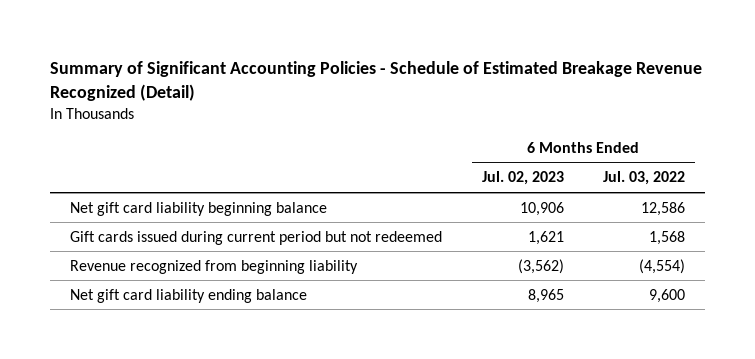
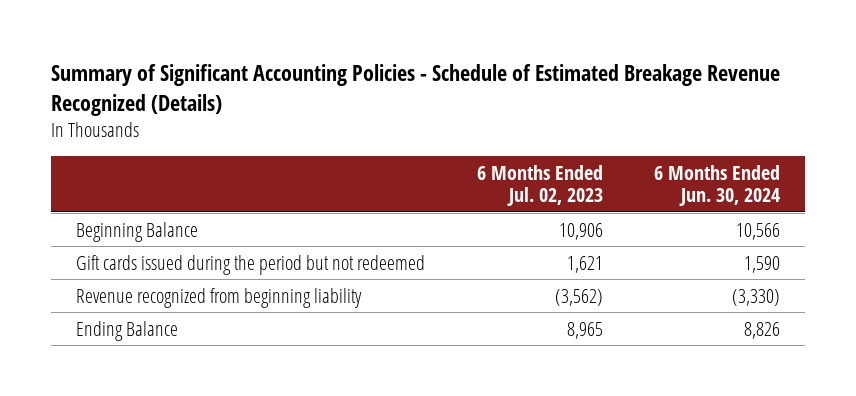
- Summary of Significant Accounting Policies - Schedule of Estimated Breakage Revenue Recognized (Detail)
+ Summary of Significant Accounting Policies - Schedule of Estimated Breakage Revenue Recognized (Details)
- | 6 Months Ended Jul. 02, 2023 | 6 Months Ended Jul. 03, 2022
+ | 6 Months Ended Jul. 02, 2023 | 6 Months Ended Jun. 30, 2024
- Net gift card liability beginning balance | 10,906 | 12,586
- Gift cards issued during current period but not redeemed | 1,621 | 1,568
+ Beginning Balance | 10,906 | 10,566
+ Gift cards issued during the period but not redeemed | 1,621 | 1,590
- Net gift card liability ending balance | 8,965 | 9,600
+ Ending Balance | 8,965 | 8,826

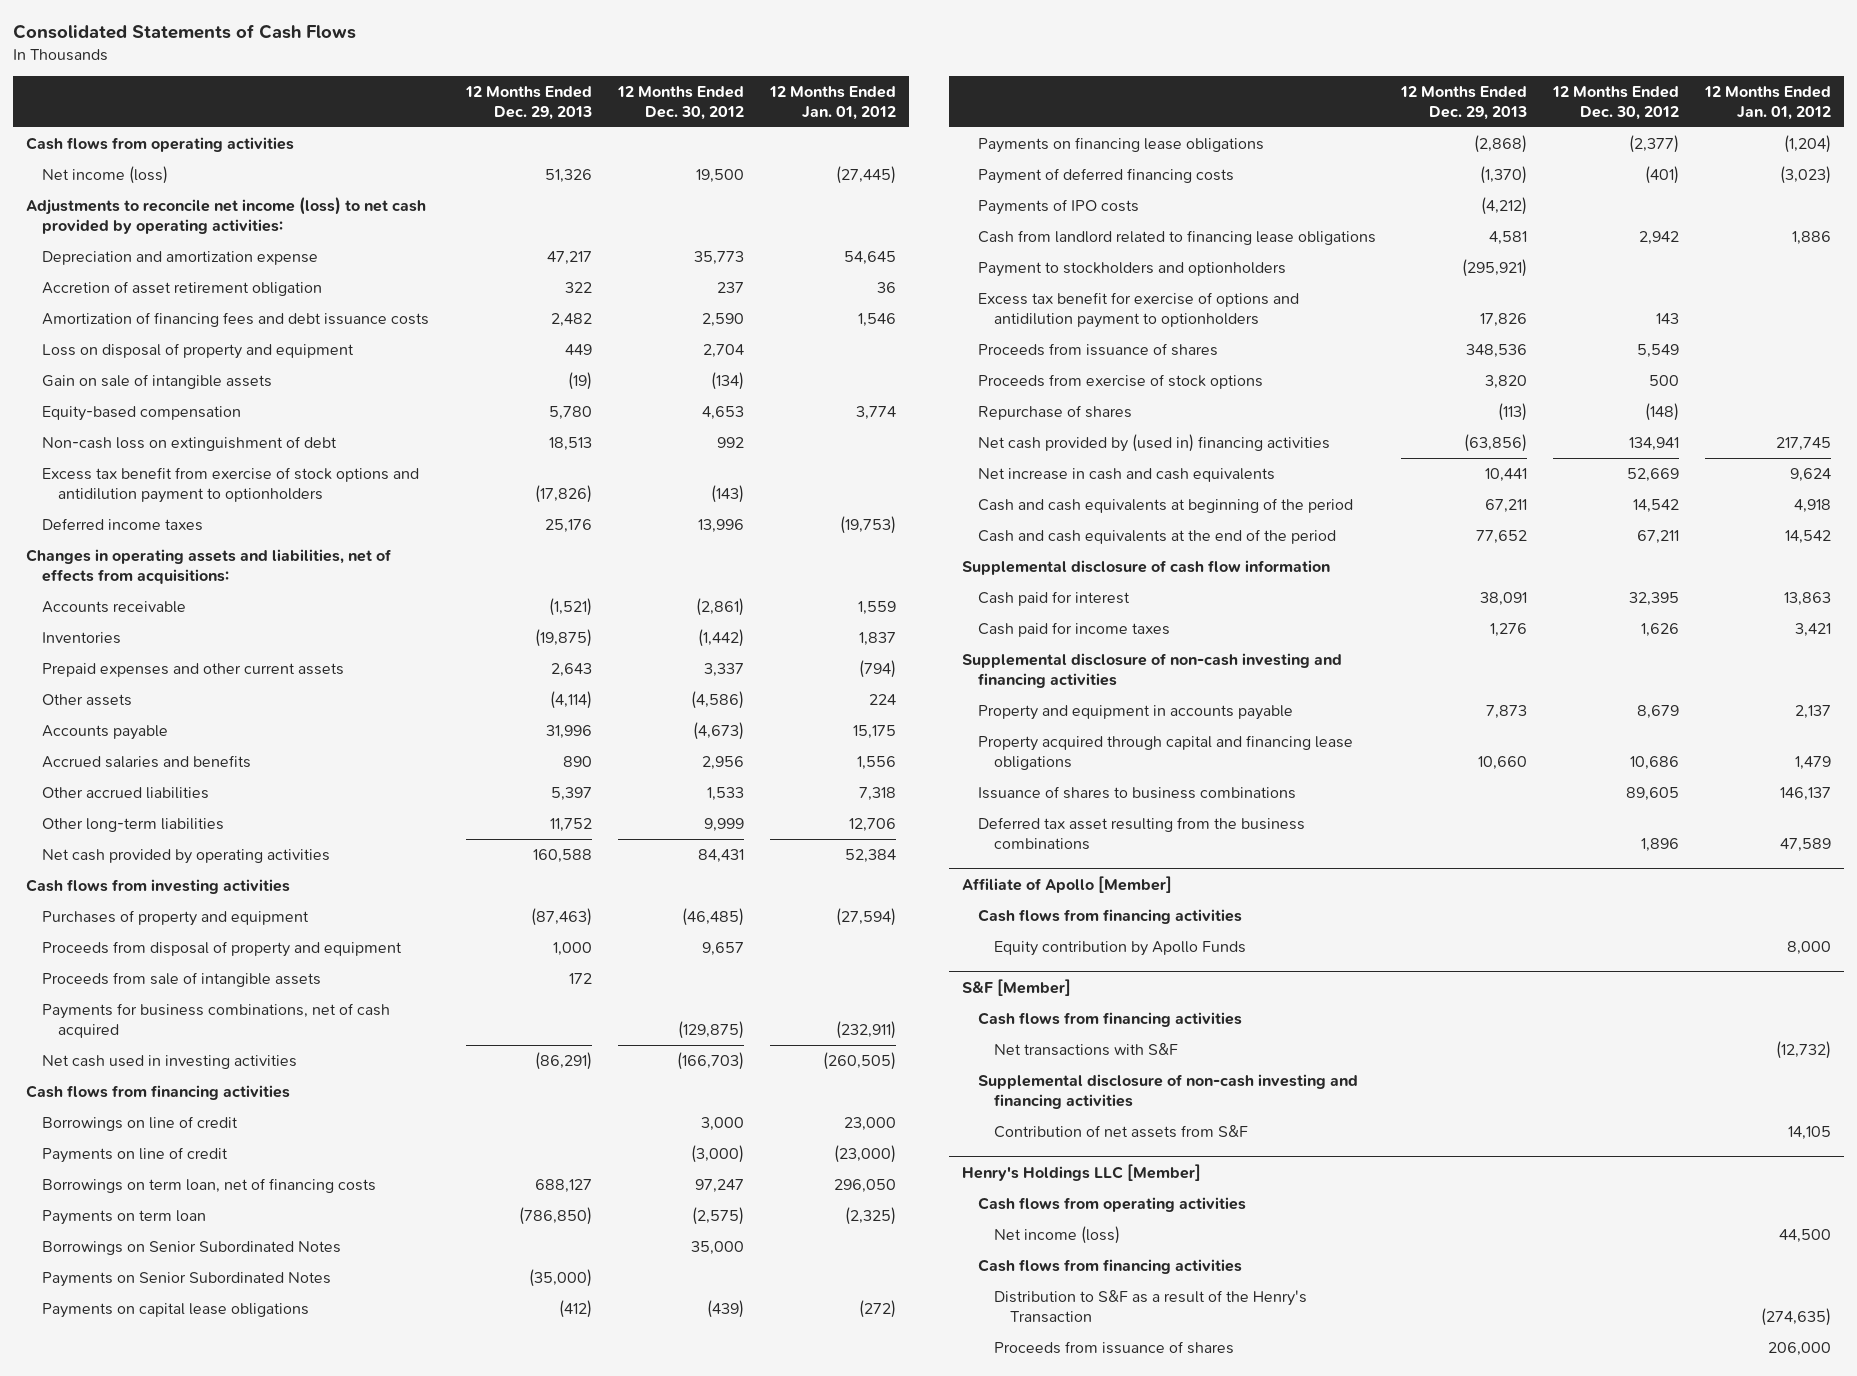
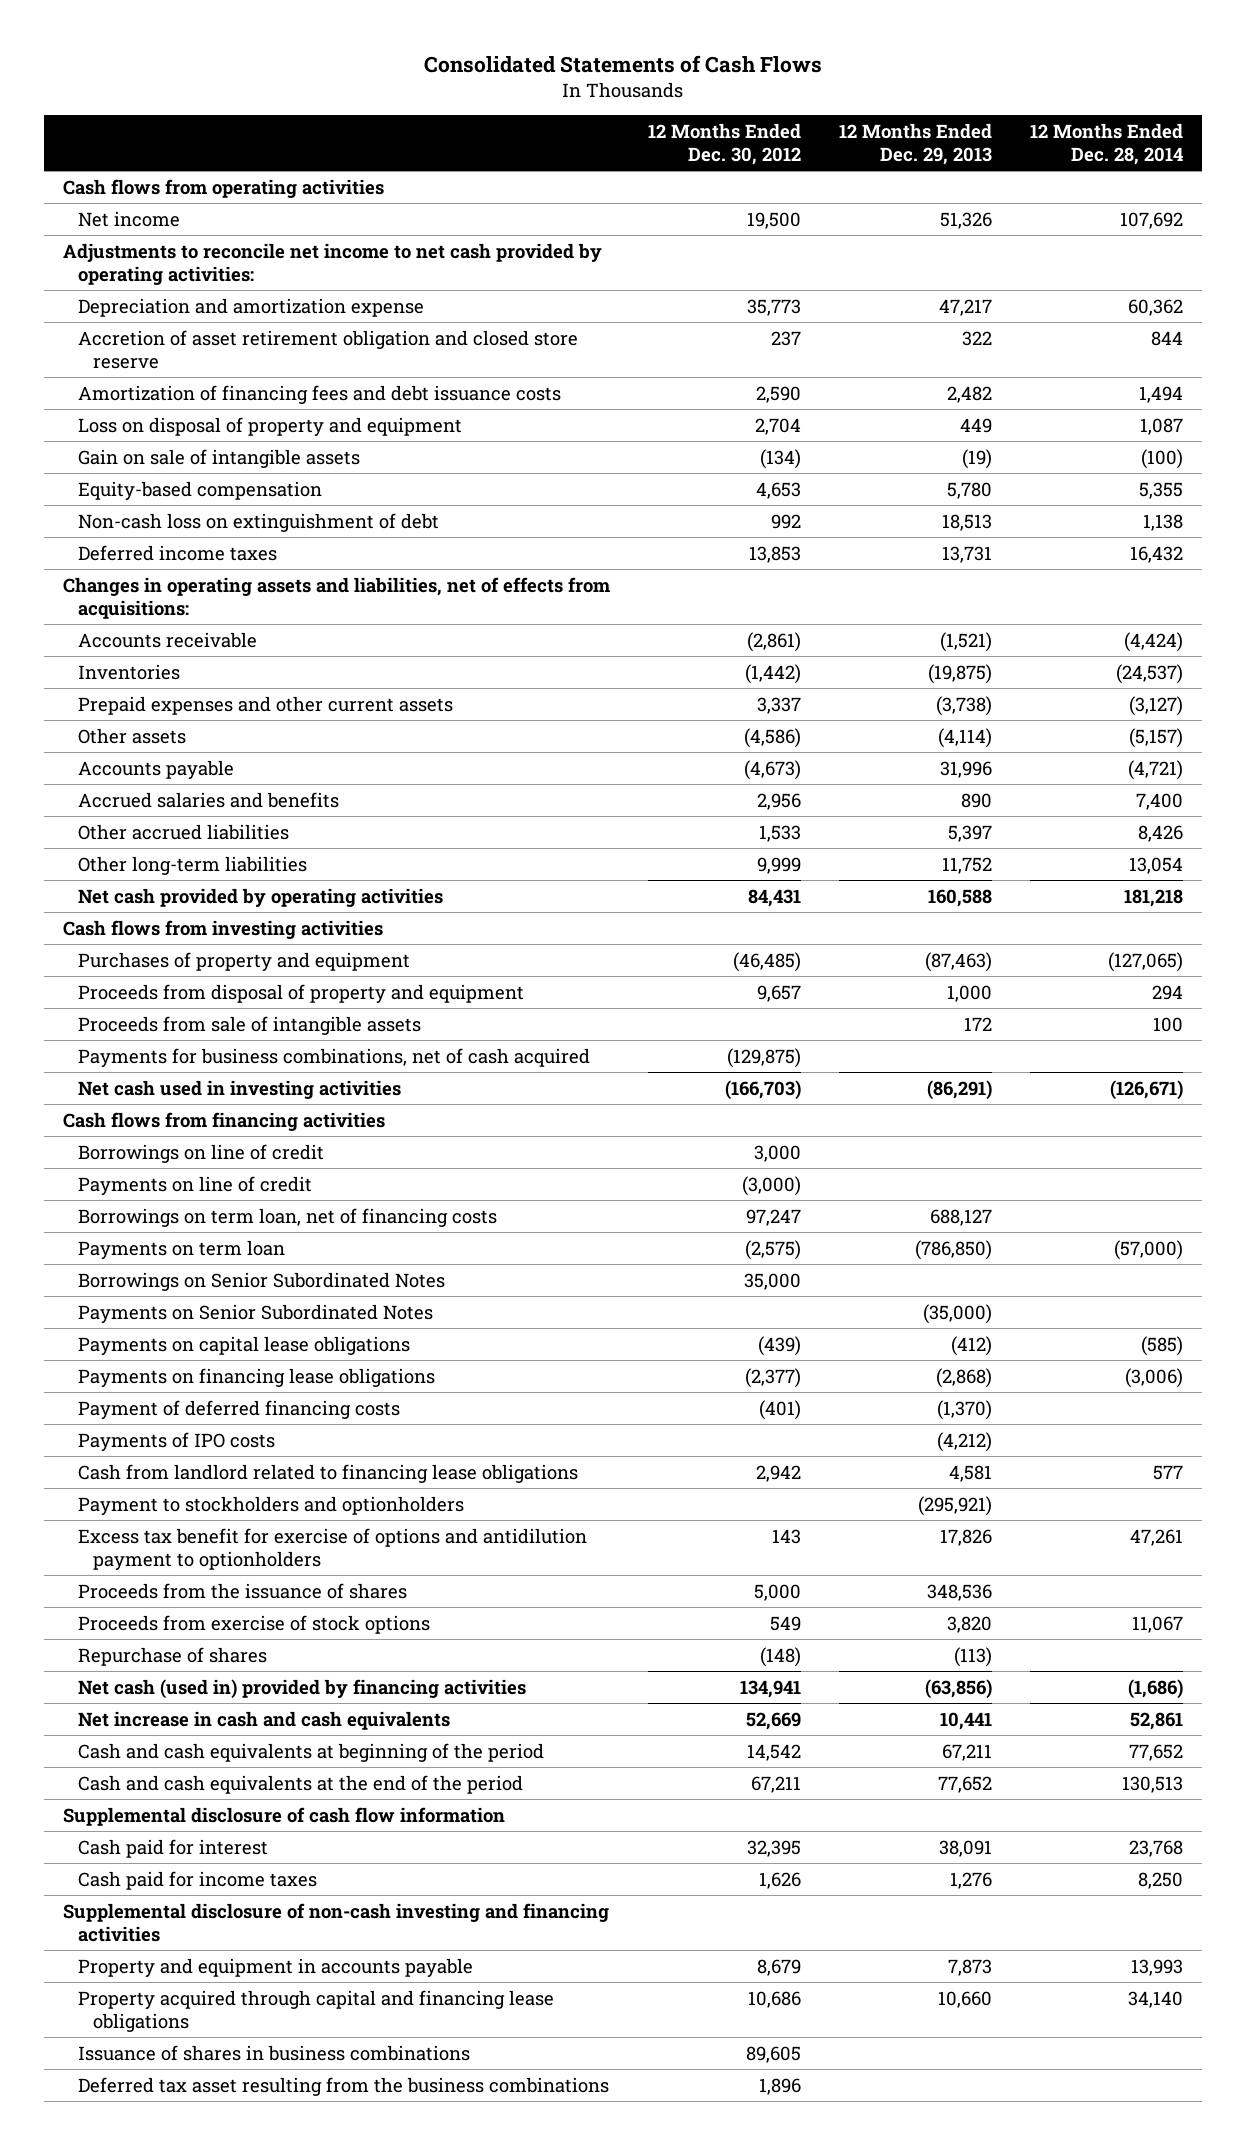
- | 12 Months Ended Dec. 29, 2013 | 12 Months Ended Dec. 30, 2012 | 12 Months Ended Jan. 01, 2012
+ | 12 Months Ended Dec. 30, 2012 | 12 Months Ended Dec. 29, 2013 | 12 Months Ended Dec. 28, 2014
- Net income (loss) | 51,326 | 19,500 | (27,445)
- Adjustments to reconcile net income (loss) to net cash provided by operating activities:
+ Net income | 19,500 | 51,326 | 107,692
+ Adjustments to reconcile net income to net cash provided by operating activities:
- Accretion of asset retirement obligation | 322 | 237 | 36
+ Accretion of asset retirement obligation and closed store reserve | 237 | 322 | 844
- Excess tax benefit from exercise of stock options and antidilution payment to optionholders | (17,826) | (143) |
- Deferred income taxes | 25,176 | 13,996 | (19,753)
+ Deferred income taxes | 13,853 | 13,731 | 16,432
- Prepaid expenses and other current assets | 2,643 | 3,337 | (794)
+ Prepaid expenses and other current assets | 3,337 | (3,738) | (3,127)
- Proceeds from issuance of shares | 348,536 | 5,549 |
- Proceeds from exercise of stock options | 3,820 | 500 |
+ Proceeds from the issuance of shares | 5,000 | 348,536 |
+ Proceeds from exercise of stock options | 549 | 3,820 | 11,067
- Net cash provided by (used in) financing activities | (63,856) | 134,941 | 217,745
+ Net cash (used in) provided by financing activities | 134,941 | (63,856) | (1,686)
- Issuance of shares to business combinations | | 89,605 | 146,137
+ Issuance of shares in business combinations | 89,605 | |
- Affiliate of Apollo [Member]
- Cash flows from financing activities
- Equity contribution by Apollo Funds | | | 8,000
- S&F [Member]
- Cash flows from financing activities
- Net transactions with S&F | | | (12,732)
- Supplemental disclosure of non-cash investing and financing activities
- Contribution of net assets from S&F | | | 14,105
- Henry's Holdings LLC [Member]
- Cash flows from operating activities
- Net income (loss) | | | 44,500
- Cash flows from financing activities
- Distribution to S&F as a result of the Henry's Transaction | | | (274,635)
- Proceeds from issuance of shares | | | 206,000

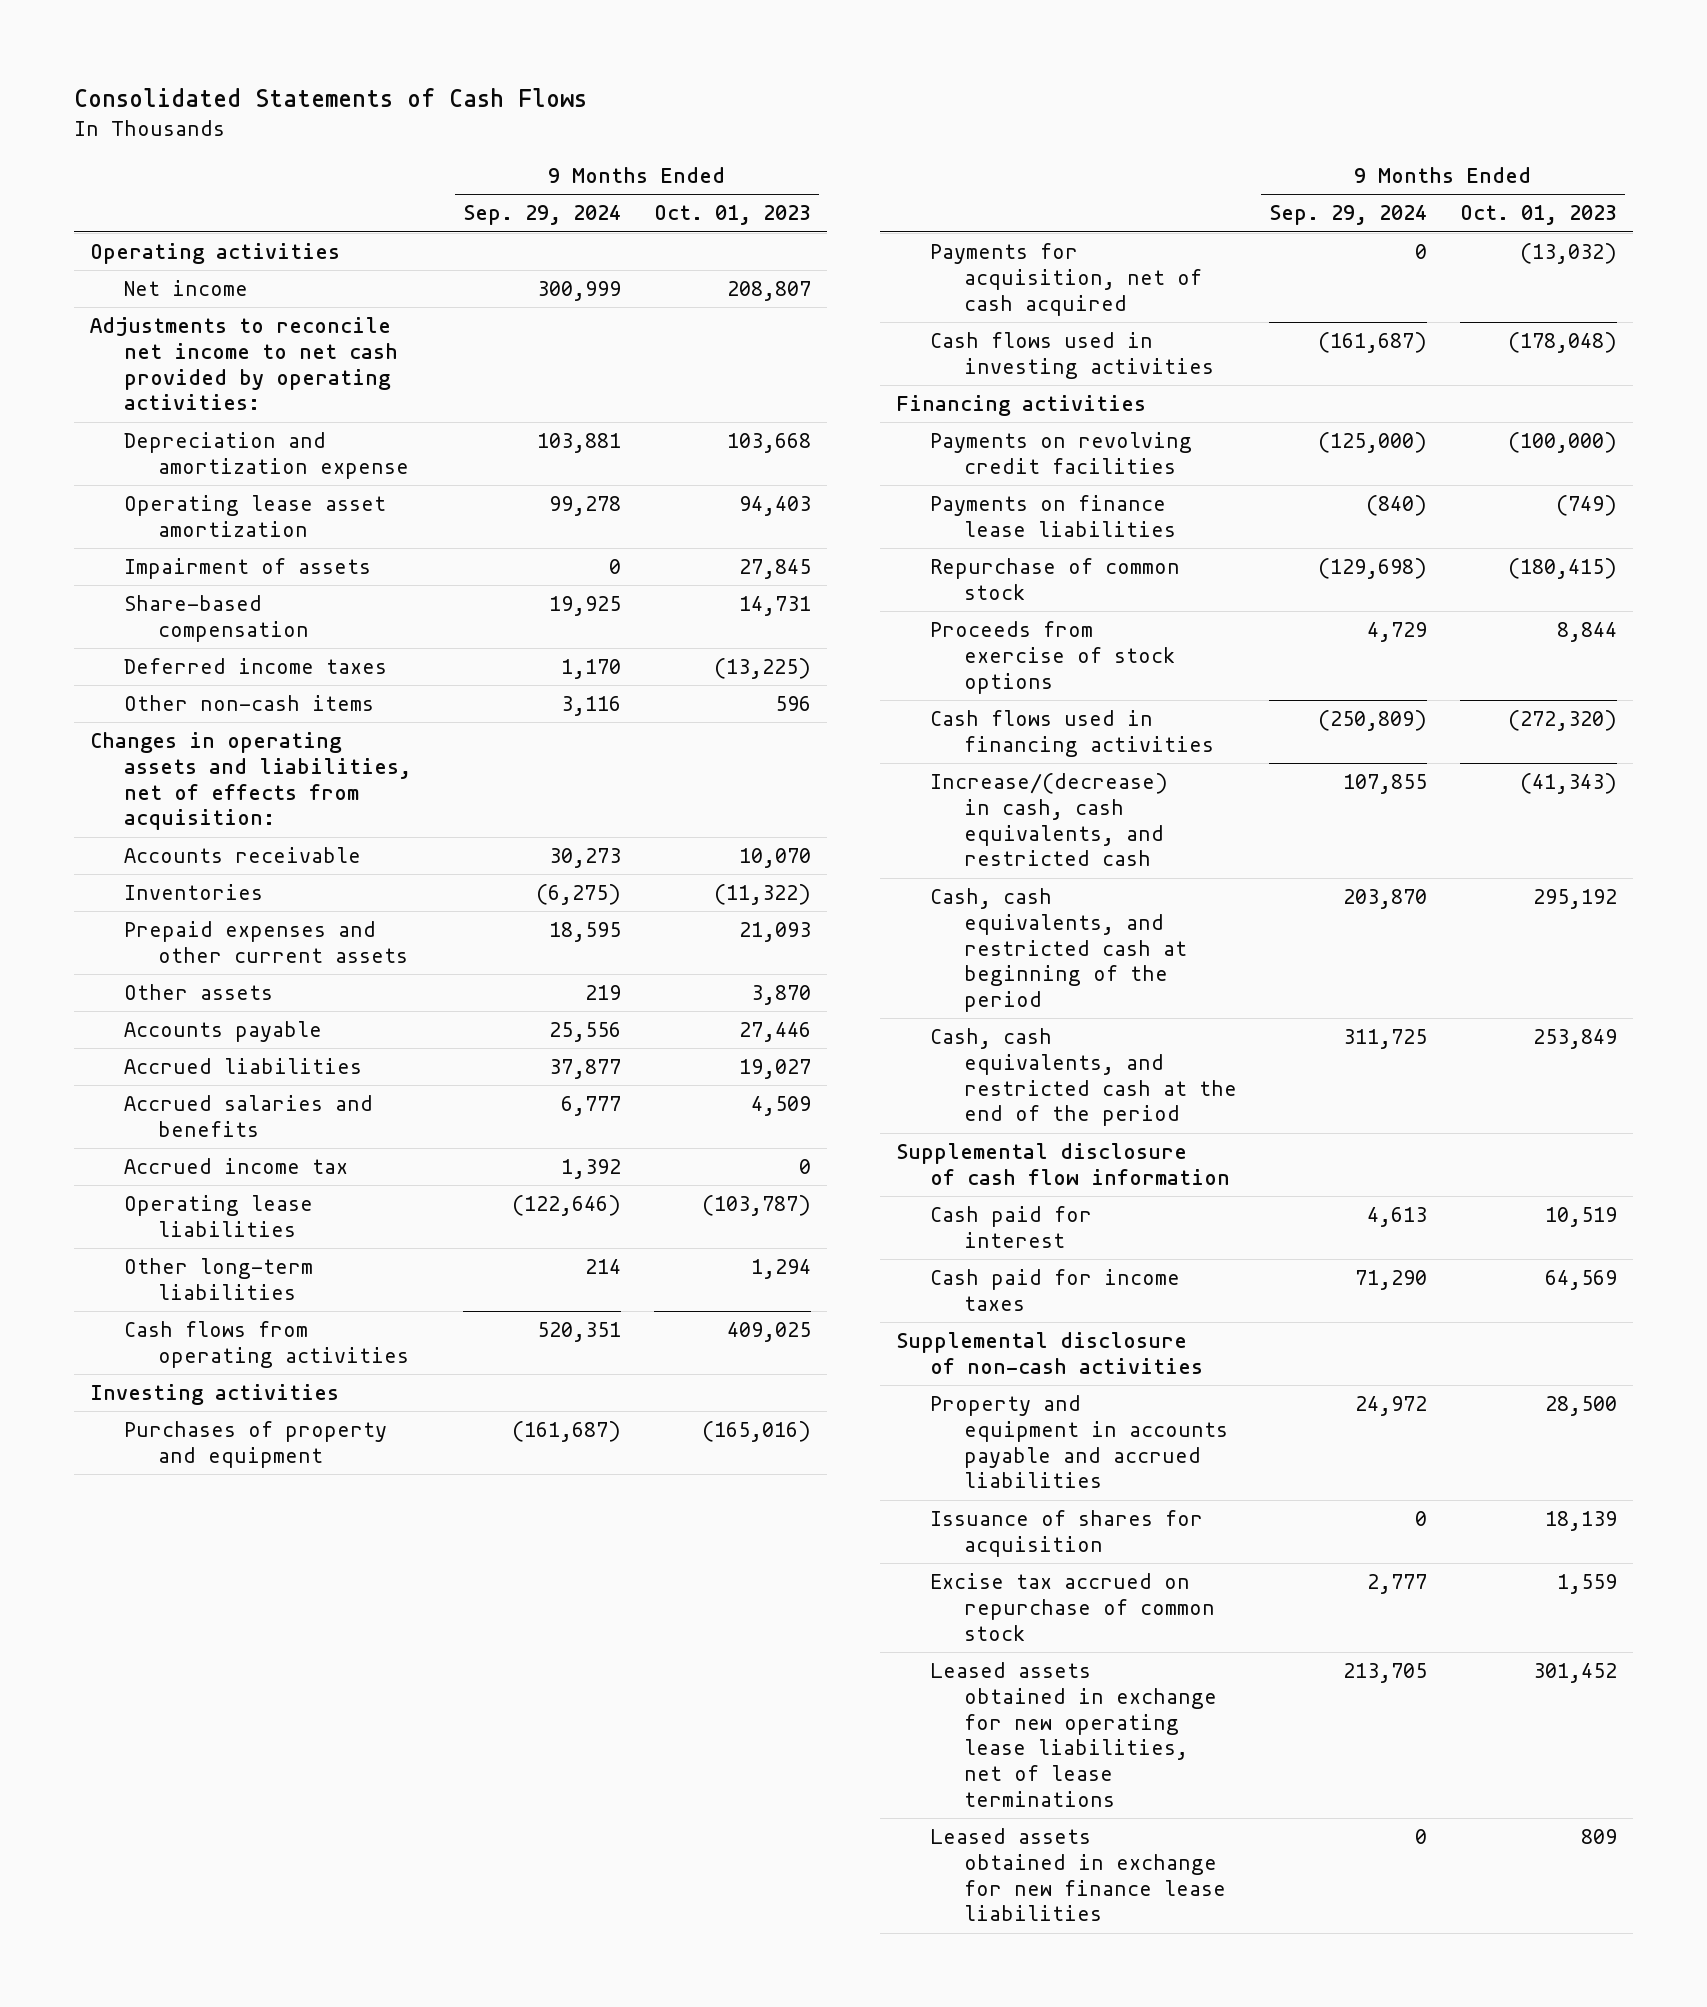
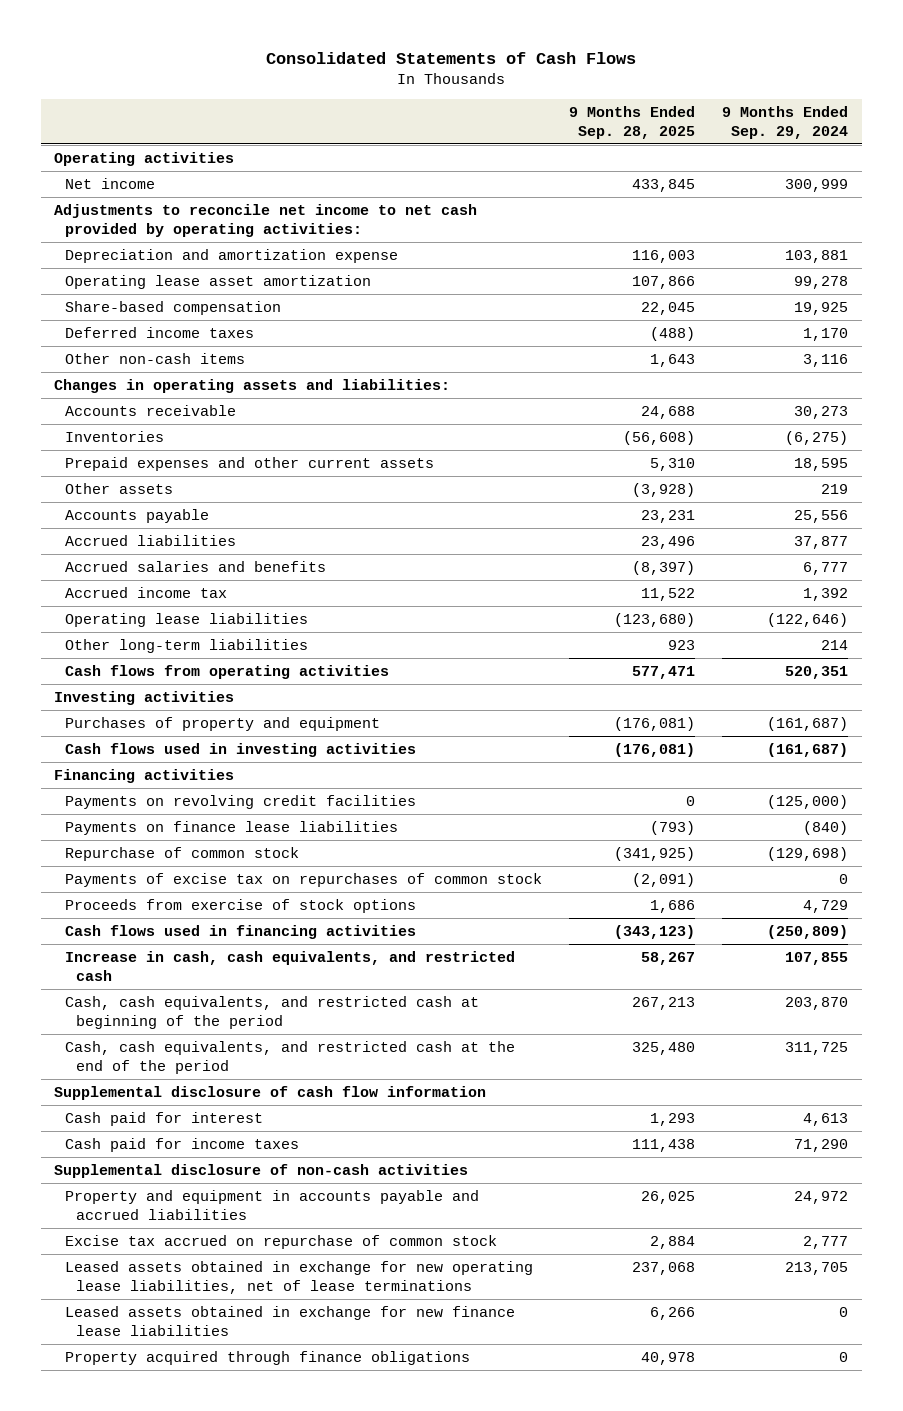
- | 9 Months Ended Sep. 29, 2024 | 9 Months Ended Oct. 01, 2023
+ | 9 Months Ended Sep. 28, 2025 | 9 Months Ended Sep. 29, 2024
- Impairment of assets | 0 | 27,845
- Changes in operating assets and liabilities, net of effects from acquisition:
+ Changes in operating assets and liabilities:
- Payments for acquisition, net of cash acquired | 0 | (13,032)
+ Payments of excise tax on repurchases of common stock | (2,091) | 0
- Increase/(decrease) in cash, cash equivalents, and restricted cash | 107,855 | (41,343)
+ Increase in cash, cash equivalents, and restricted cash | 58,267 | 107,855
- Issuance of shares for acquisition | 0 | 18,139
+ Property acquired through finance obligations | 40,978 | 0

